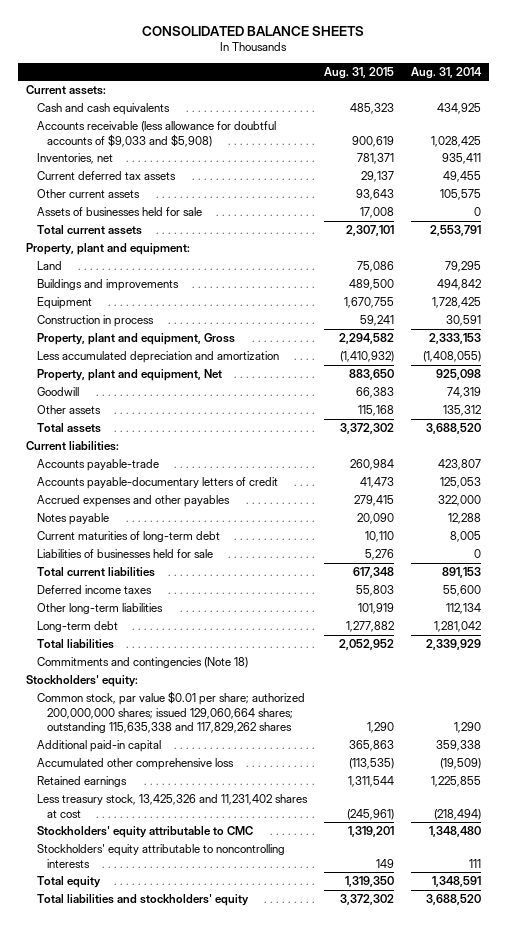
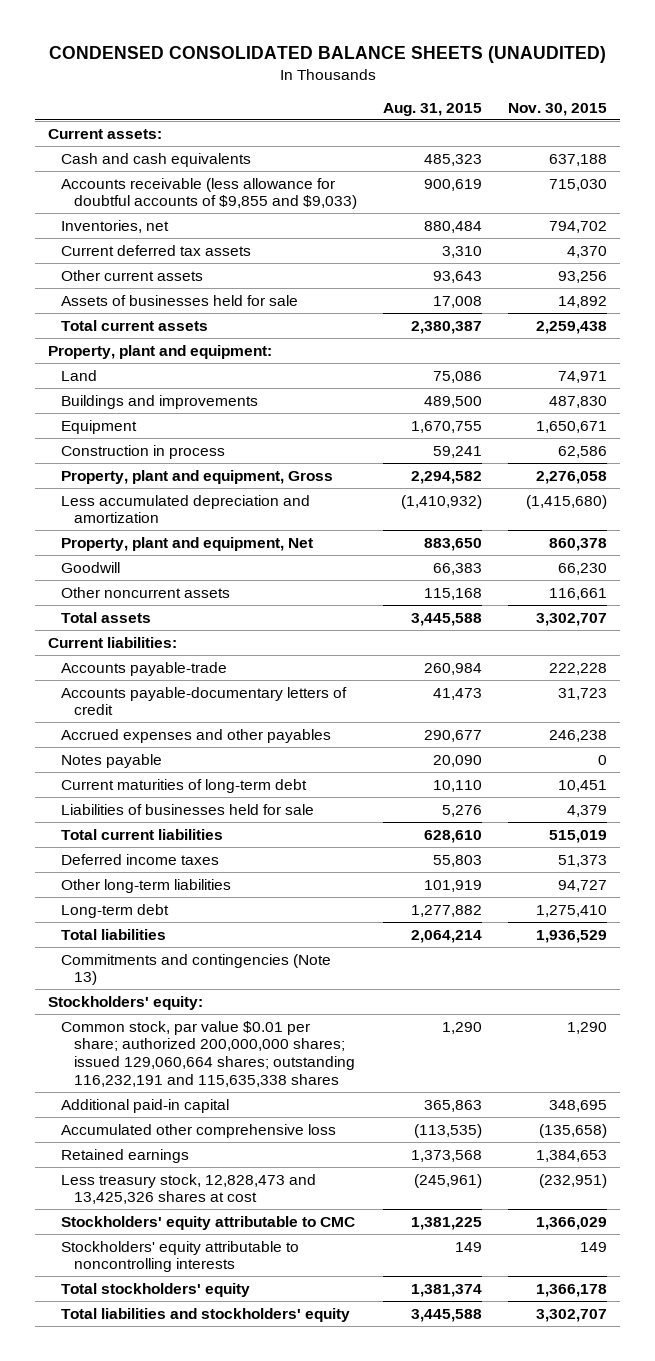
- CONSOLIDATED BALANCE SHEETS
+ CONDENSED CONSOLIDATED BALANCE SHEETS (UNAUDITED)
- | Aug. 31, 2015 | Aug. 31, 2014
+ | Aug. 31, 2015 | Nov. 30, 2015
- Accounts receivable (less allowance for doubtful accounts of $9,033 and $5,908) | 900,619 | 1,028,425
- Inventories, net | 781,371 | 935,411
- Current deferred tax assets | 29,137 | 49,455
+ Accounts receivable (less allowance for doubtful accounts of $9,855 and $9,033) | 900,619 | 715,030
+ Inventories, net | 880,484 | 794,702
+ Current deferred tax assets | 3,310 | 4,370
- Total current assets | 2,307,101 | 2,553,791
+ Total current assets | 2,380,387 | 2,259,438
- Other assets | 115,168 | 135,312
- Total assets | 3,372,302 | 3,688,520
+ Other noncurrent assets | 115,168 | 116,661
+ Total assets | 3,445,588 | 3,302,707
- Accrued expenses and other payables | 279,415 | 322,000
+ Accrued expenses and other payables | 290,677 | 246,238
- Total current liabilities | 617,348 | 891,153
+ Total current liabilities | 628,610 | 515,019
- Total liabilities | 2,052,952 | 2,339,929
- Commitments and contingencies (Note 18)
+ Total liabilities | 2,064,214 | 1,936,529
+ Commitments and contingencies (Note 13)
- Common stock, par value $0.01 per share; authorized 200,000,000 shares; issued 129,060,664 shares; outstanding 115,635,338 and 117,829,262 shares | 1,290 | 1,290
+ Common stock, par value $0.01 per share; authorized 200,000,000 shares; issued 129,060,664 shares; outstanding 116,232,191 and 115,635,338 shares | 1,290 | 1,290
- Retained earnings | 1,311,544 | 1,225,855
- Less treasury stock, 13,425,326 and 11,231,402 shares at cost | (245,961) | (218,494)
- Stockholders' equity attributable to CMC | 1,319,201 | 1,348,480
+ Retained earnings | 1,373,568 | 1,384,653
+ Less treasury stock, 12,828,473 and 13,425,326 shares at cost | (245,961) | (232,951)
+ Stockholders' equity attributable to CMC | 1,381,225 | 1,366,029
- Total equity | 1,319,350 | 1,348,591
- Total liabilities and stockholders' equity | 3,372,302 | 3,688,520
+ Total stockholders' equity | 1,381,374 | 1,366,178
+ Total liabilities and stockholders' equity | 3,445,588 | 3,302,707

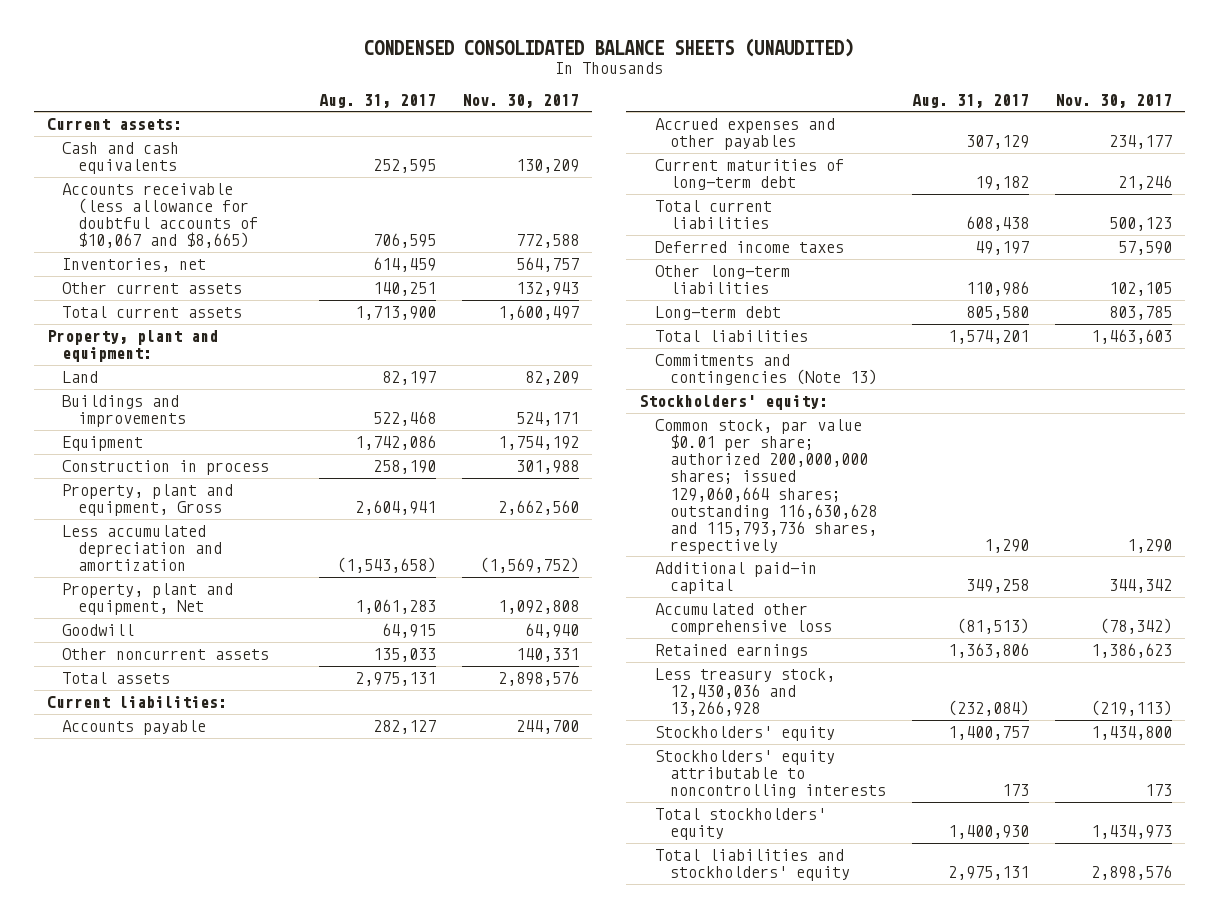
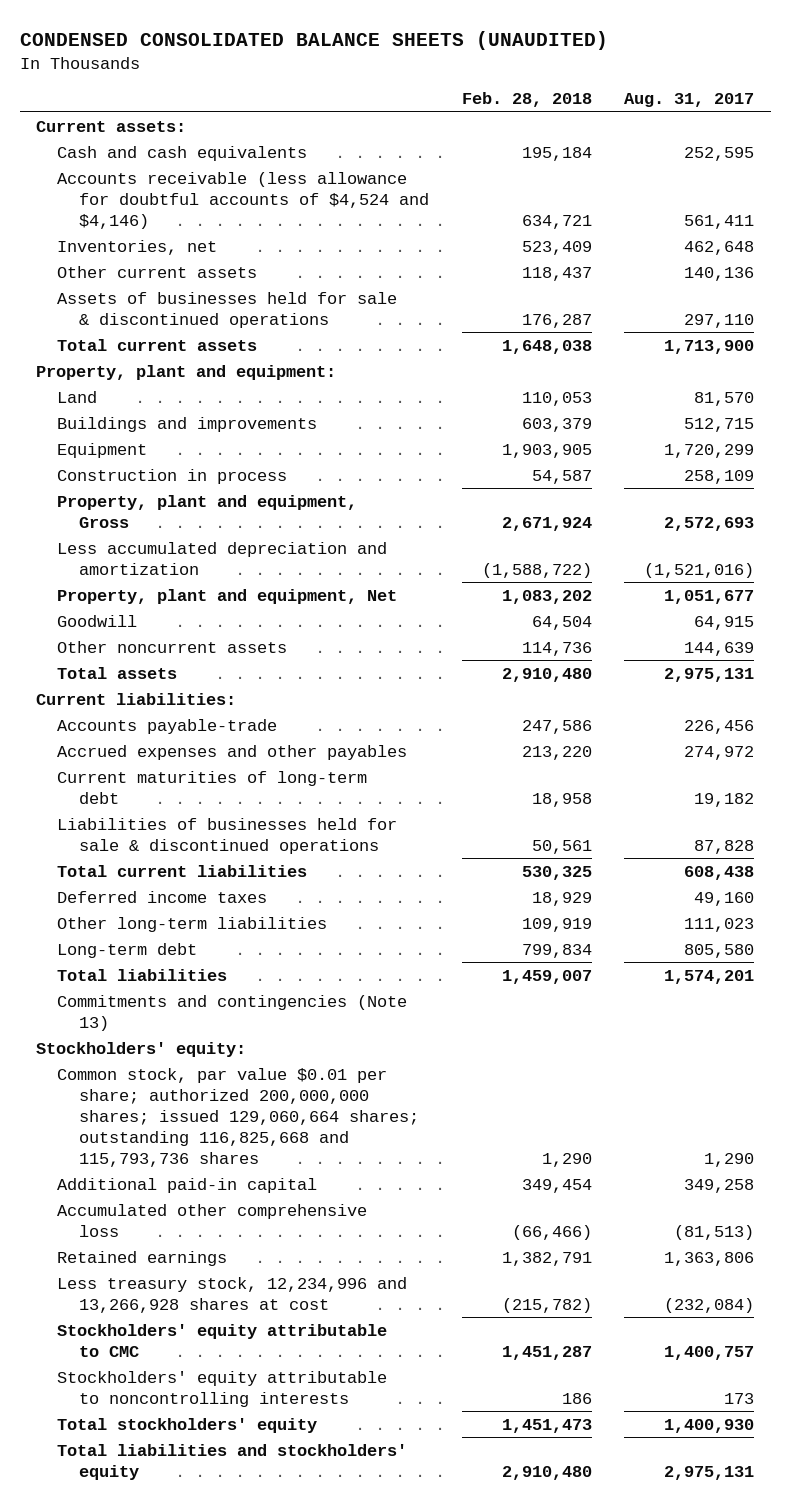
- | Aug. 31, 2017 | Nov. 30, 2017
+ | Feb. 28, 2018 | Aug. 31, 2017
- Accounts receivable (less allowance for doubtful accounts of $10,067 and $8,665) | 706,595 | 772,588
- Inventories, net | 614,459 | 564,757
- Other current assets | 140,251 | 132,943
+ Accounts receivable (less allowance for doubtful accounts of $4,524 and $4,146) | 634,721 | 561,411
+ Inventories, net | 523,409 | 462,648
+ Other current assets | 118,437 | 140,136
+ Assets of businesses held for sale & discontinued operations | 176,287 | 297,110
- Land | 82,197 | 82,209
- Buildings and improvements | 522,468 | 524,171
- Equipment | 1,742,086 | 1,754,192
- Construction in process | 258,190 | 301,988
- Property, plant and equipment, Gross | 2,604,941 | 2,662,560
- Less accumulated depreciation and amortization | (1,543,658) | (1,569,752)
- Property, plant and equipment, Net | 1,061,283 | 1,092,808
+ Land | 110,053 | 81,570
+ Buildings and improvements | 603,379 | 512,715
+ Equipment | 1,903,905 | 1,720,299
+ Construction in process | 54,587 | 258,109
+ Property, plant and equipment, Gross | 2,671,924 | 2,572,693
+ Less accumulated depreciation and amortization | (1,588,722) | (1,521,016)
+ Property, plant and equipment, Net | 1,083,202 | 1,051,677
- Other noncurrent assets | 135,033 | 140,331
+ Other noncurrent assets | 114,736 | 144,639
- Accounts payable | 282,127 | 244,700
- Accrued expenses and other payables | 307,129 | 234,177
+ Accounts payable-trade | 247,586 | 226,456
+ Accrued expenses and other payables | 213,220 | 274,972
+ Liabilities of businesses held for sale & discontinued operations | 50,561 | 87,828
- Deferred income taxes | 49,197 | 57,590
- Other long-term liabilities | 110,986 | 102,105
+ Deferred income taxes | 18,929 | 49,160
+ Other long-term liabilities | 109,919 | 111,023
- Common stock, par value $0.01 per share; authorized 200,000,000 shares; issued 129,060,664 shares; outstanding 116,630,628 and 115,793,736 shares, respectively | 1,290 | 1,290
+ Common stock, par value $0.01 per share; authorized 200,000,000 shares; issued 129,060,664 shares; outstanding 116,825,668 and 115,793,736 shares | 1,290 | 1,290
- Less treasury stock, 12,430,036 and 13,266,928 | (232,084) | (219,113)
- Stockholders' equity | 1,400,757 | 1,434,800
+ Less treasury stock, 12,234,996 and 13,266,928 shares at cost | (215,782) | (232,084)
+ Stockholders' equity attributable to CMC | 1,451,287 | 1,400,757

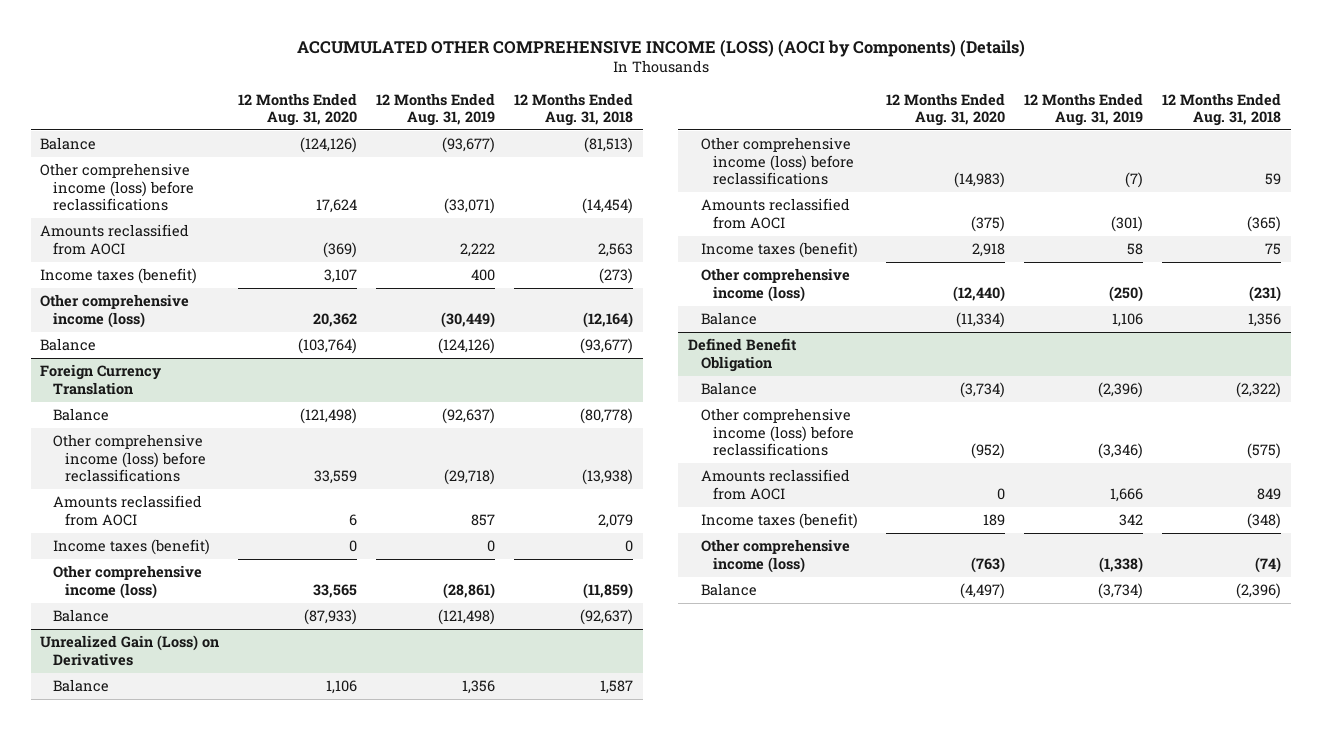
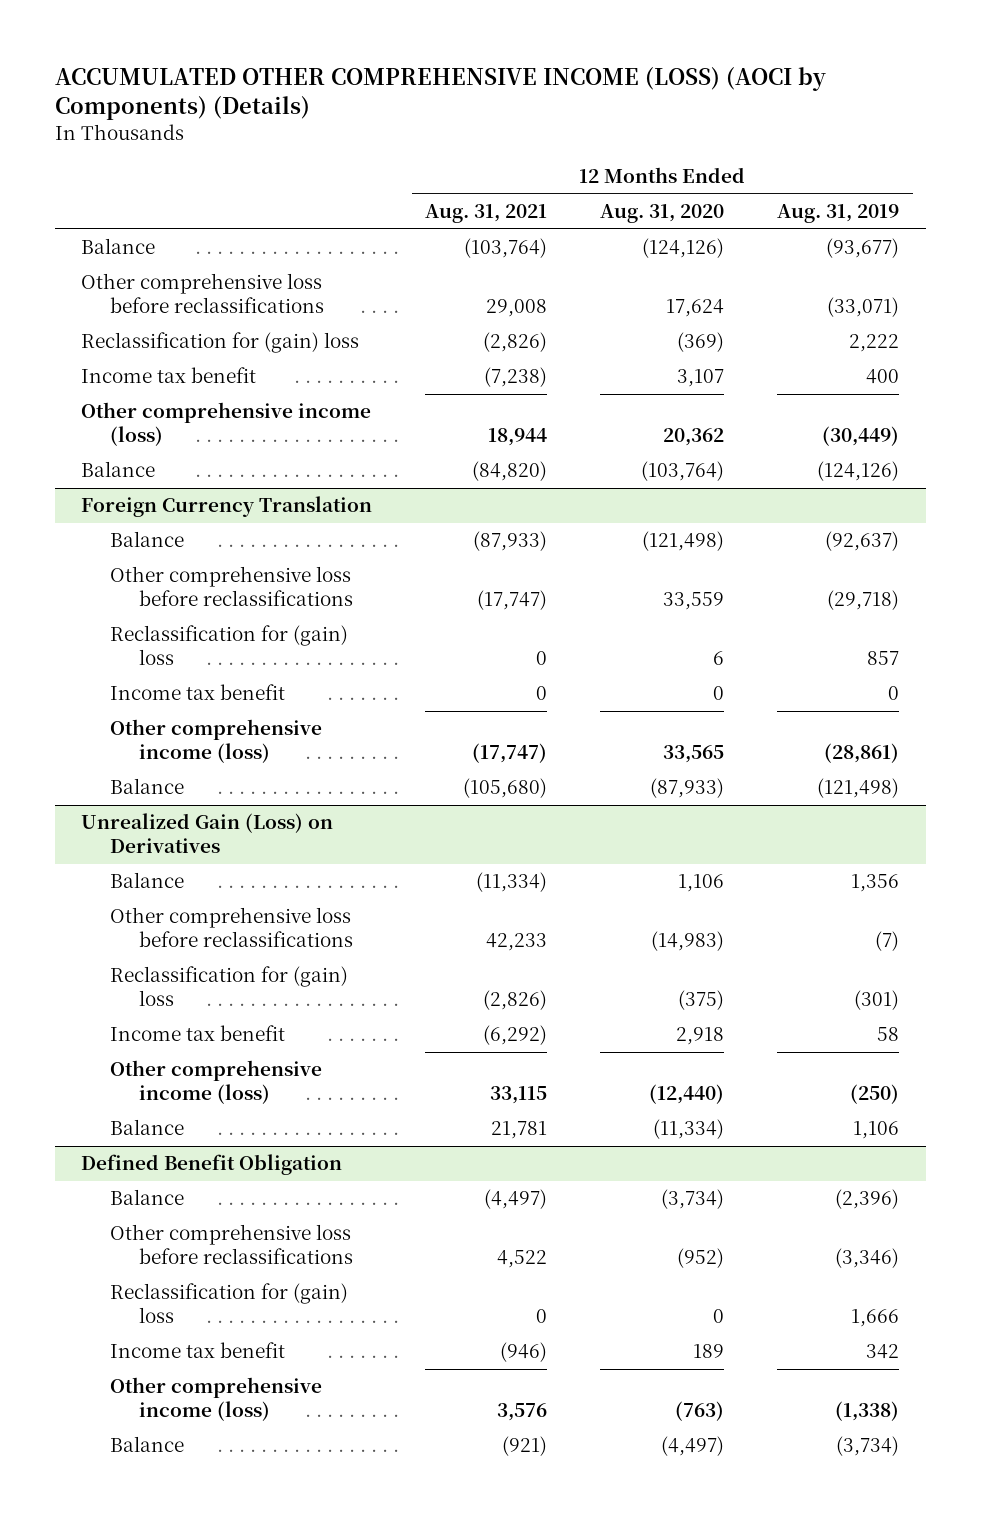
- | 12 Months Ended Aug. 31, 2020 | 12 Months Ended Aug. 31, 2019 | 12 Months Ended Aug. 31, 2018
+ | 12 Months Ended Aug. 31, 2021 | 12 Months Ended Aug. 31, 2020 | 12 Months Ended Aug. 31, 2019
- Other comprehensive income (loss) before reclassifications | 17,624 | (33,071) | (14,454)
- Amounts reclassified from AOCI | (369) | 2,222 | 2,563
- Income taxes (benefit) | 3,107 | 400 | (273)
+ Other comprehensive loss before reclassifications | 29,008 | 17,624 | (33,071)
+ Reclassification for (gain) loss | (2,826) | (369) | 2,222
+ Income tax benefit | (7,238) | 3,107 | 400
@ Foreign Currency Translation
- Other comprehensive income (loss) before reclassifications | 33,559 | (29,718) | (13,938)
- Amounts reclassified from AOCI | 6 | 857 | 2,079
- Income taxes (benefit) | 0 | 0 | 0
+ Other comprehensive loss before reclassifications | (17,747) | 33,559 | (29,718)
+ Reclassification for (gain) loss | 0 | 6 | 857
+ Income tax benefit | 0 | 0 | 0
@ Unrealized Gain (Loss) on Derivatives
- Other comprehensive income (loss) before reclassifications | (14,983) | (7) | 59
- Amounts reclassified from AOCI | (375) | (301) | (365)
- Income taxes (benefit) | 2,918 | 58 | 75
+ Other comprehensive loss before reclassifications | 42,233 | (14,983) | (7)
+ Reclassification for (gain) loss | (2,826) | (375) | (301)
+ Income tax benefit | (6,292) | 2,918 | 58
@ Defined Benefit Obligation
- Other comprehensive income (loss) before reclassifications | (952) | (3,346) | (575)
- Amounts reclassified from AOCI | 0 | 1,666 | 849
- Income taxes (benefit) | 189 | 342 | (348)
+ Other comprehensive loss before reclassifications | 4,522 | (952) | (3,346)
+ Reclassification for (gain) loss | 0 | 0 | 1,666
+ Income tax benefit | (946) | 189 | 342

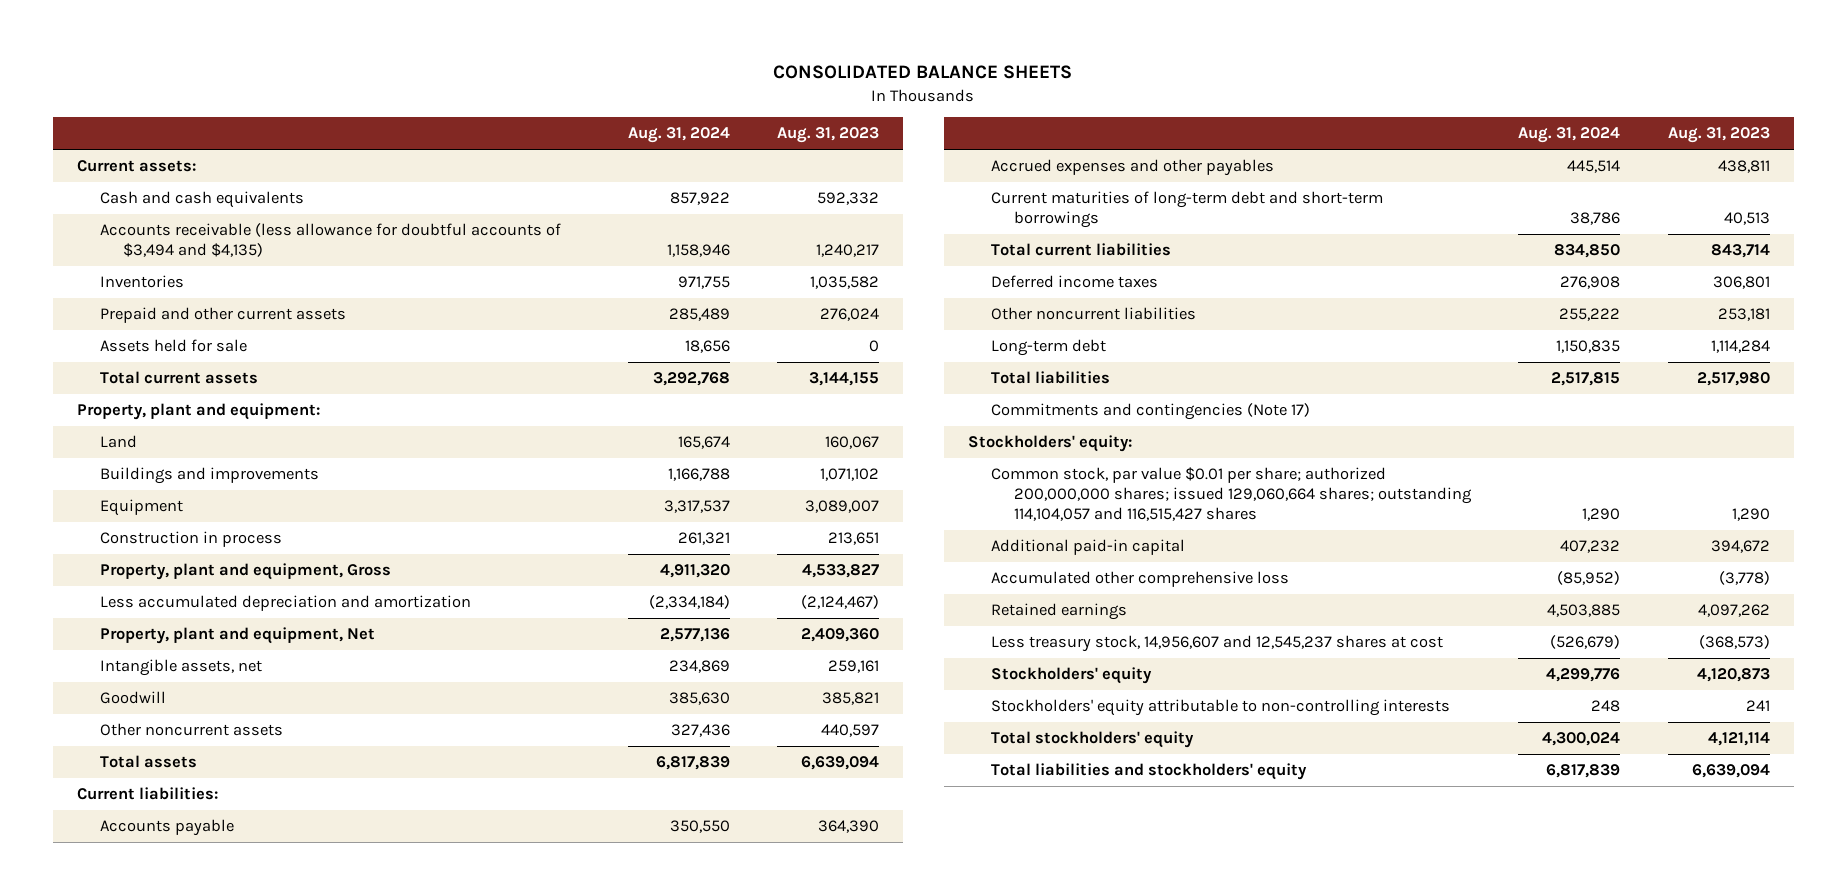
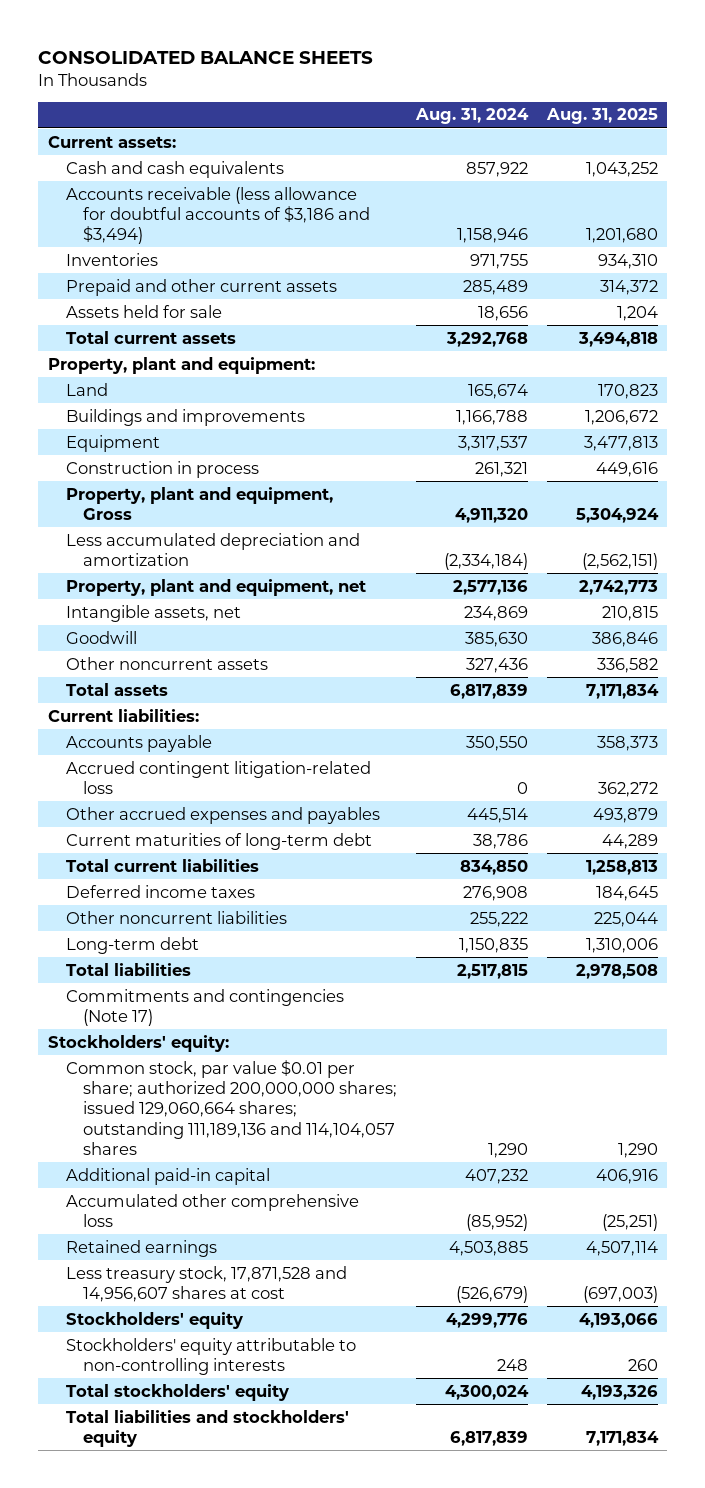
- | Aug. 31, 2024 | Aug. 31, 2023
+ | Aug. 31, 2024 | Aug. 31, 2025
- Accounts receivable (less allowance for doubtful accounts of $3,494 and $4,135) | 1,158,946 | 1,240,217
+ Accounts receivable (less allowance for doubtful accounts of $3,186 and $3,494) | 1,158,946 | 1,201,680
- Property, plant and equipment, Net | 2,577,136 | 2,409,360
+ Property, plant and equipment, net | 2,577,136 | 2,742,773
- Accrued expenses and other payables | 445,514 | 438,811
- Current maturities of long-term debt and short-term borrowings | 38,786 | 40,513
+ Accrued contingent litigation-related loss | 0 | 362,272
+ Other accrued expenses and payables | 445,514 | 493,879
+ Current maturities of long-term debt | 38,786 | 44,289
- Common stock, par value $0.01 per share; authorized 200,000,000 shares; issued 129,060,664 shares; outstanding 114,104,057 and 116,515,427 shares | 1,290 | 1,290
+ Common stock, par value $0.01 per share; authorized 200,000,000 shares; issued 129,060,664 shares; outstanding 111,189,136 and 114,104,057 shares | 1,290 | 1,290
- Less treasury stock, 14,956,607 and 12,545,237 shares at cost | (526,679) | (368,573)
+ Less treasury stock, 17,871,528 and 14,956,607 shares at cost | (526,679) | (697,003)

